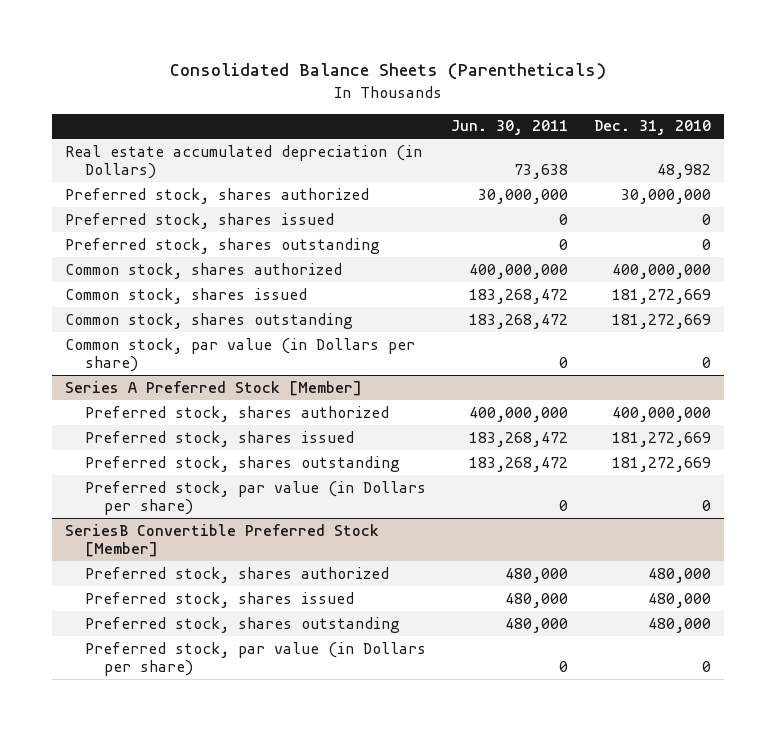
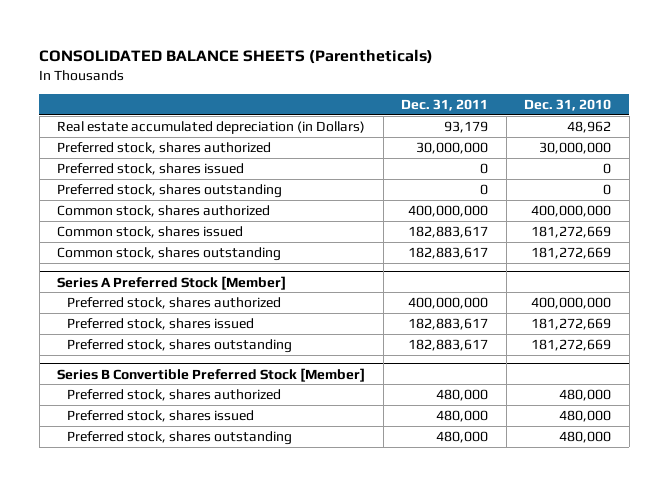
- Consolidated Balance Sheets (Parentheticals)
+ CONSOLIDATED BALANCE SHEETS (Parentheticals)
- | Jun. 30, 2011 | Dec. 31, 2010
+ | Dec. 31, 2011 | Dec. 31, 2010
- Real estate accumulated depreciation (in Dollars) | 73,638 | 48,982
+ Real estate accumulated depreciation (in Dollars) | 93,179 | 48,962
- Common stock, par value (in Dollars per share) | 0 | 0
@ Series A Preferred Stock [Member]
- Preferred stock, par value (in Dollars per share) | 0 | 0
- SeriesB Convertible Preferred Stock [Member]
+ Series B Convertible Preferred Stock [Member]
- Preferred stock, par value (in Dollars per share) | 0 | 0

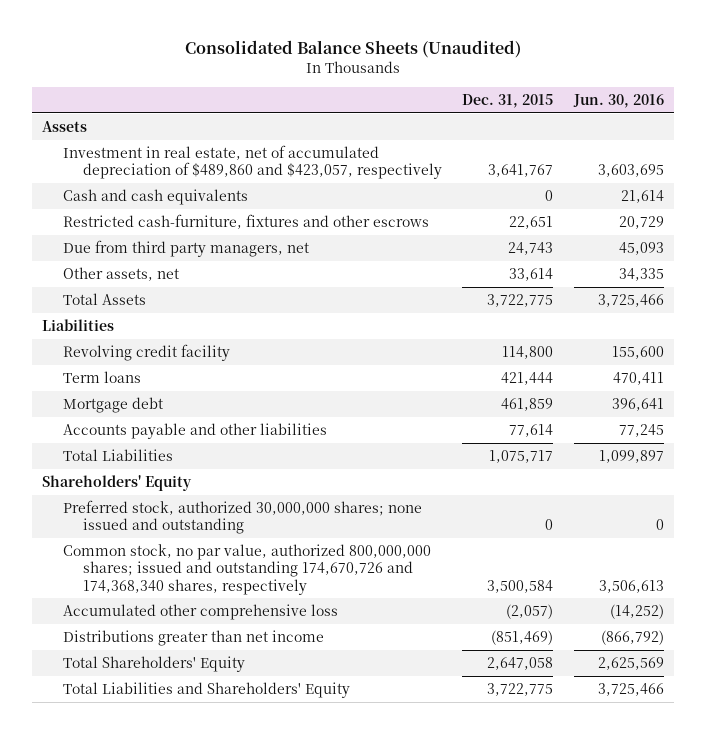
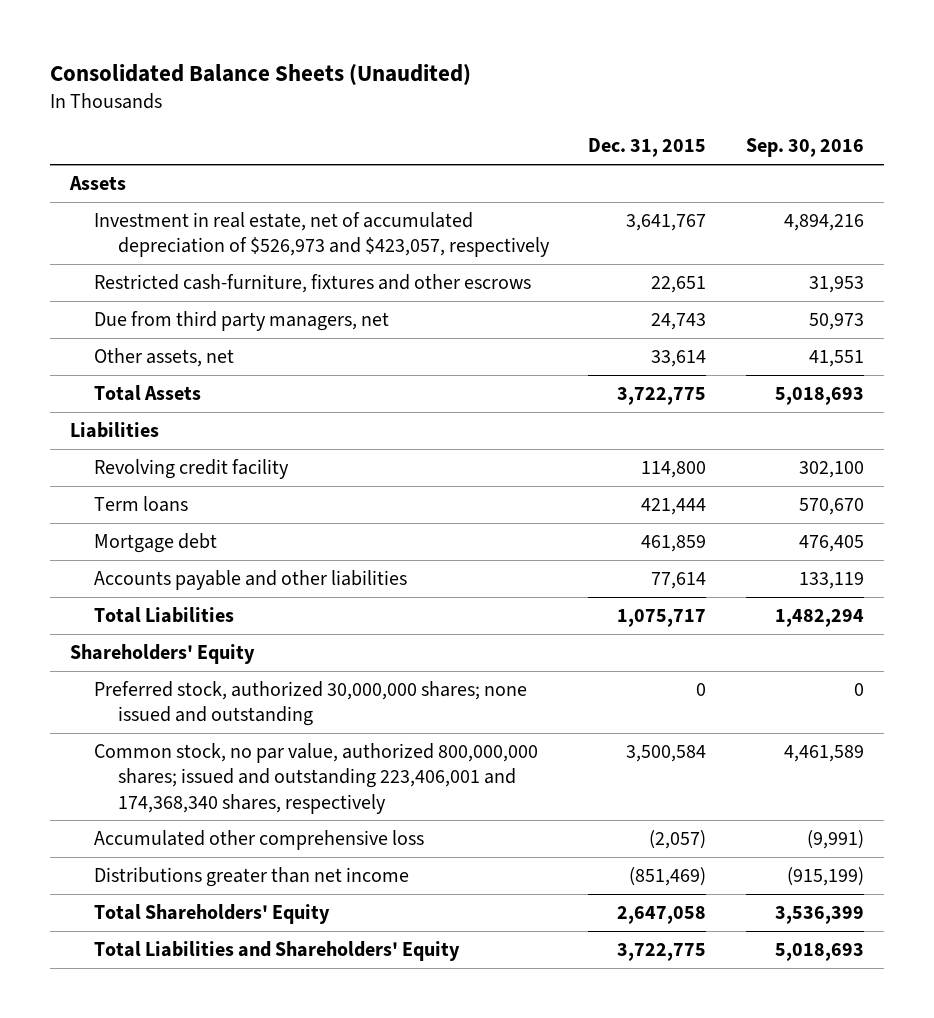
- | Dec. 31, 2015 | Jun. 30, 2016
+ | Dec. 31, 2015 | Sep. 30, 2016
- Investment in real estate, net of accumulated depreciation of $489,860 and $423,057, respectively | 3,641,767 | 3,603,695
- Cash and cash equivalents | 0 | 21,614
+ Investment in real estate, net of accumulated depreciation of $526,973 and $423,057, respectively | 3,641,767 | 4,894,216
- Common stock, no par value, authorized 800,000,000 shares; issued and outstanding 174,670,726 and 174,368,340 shares, respectively | 3,500,584 | 3,506,613
+ Common stock, no par value, authorized 800,000,000 shares; issued and outstanding 223,406,001 and 174,368,340 shares, respectively | 3,500,584 | 4,461,589

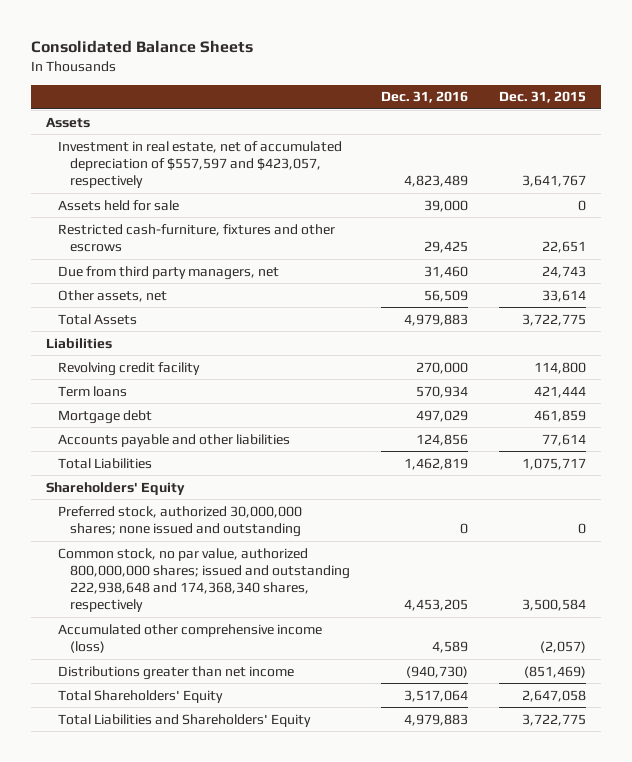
- Consolidated Balance Sheets (Unaudited)
+ Consolidated Balance Sheets
- | Dec. 31, 2015 | Sep. 30, 2016
+ | Dec. 31, 2016 | Dec. 31, 2015
- Investment in real estate, net of accumulated depreciation of $526,973 and $423,057, respectively | 3,641,767 | 4,894,216
+ Investment in real estate, net of accumulated depreciation of $557,597 and $423,057, respectively | 4,823,489 | 3,641,767
+ Assets held for sale | 39,000 | 0
- Common stock, no par value, authorized 800,000,000 shares; issued and outstanding 223,406,001 and 174,368,340 shares, respectively | 3,500,584 | 4,461,589
- Accumulated other comprehensive loss | (2,057) | (9,991)
+ Common stock, no par value, authorized 800,000,000 shares; issued and outstanding 222,938,648 and 174,368,340 shares, respectively | 4,453,205 | 3,500,584
+ Accumulated other comprehensive income (loss) | 4,589 | (2,057)

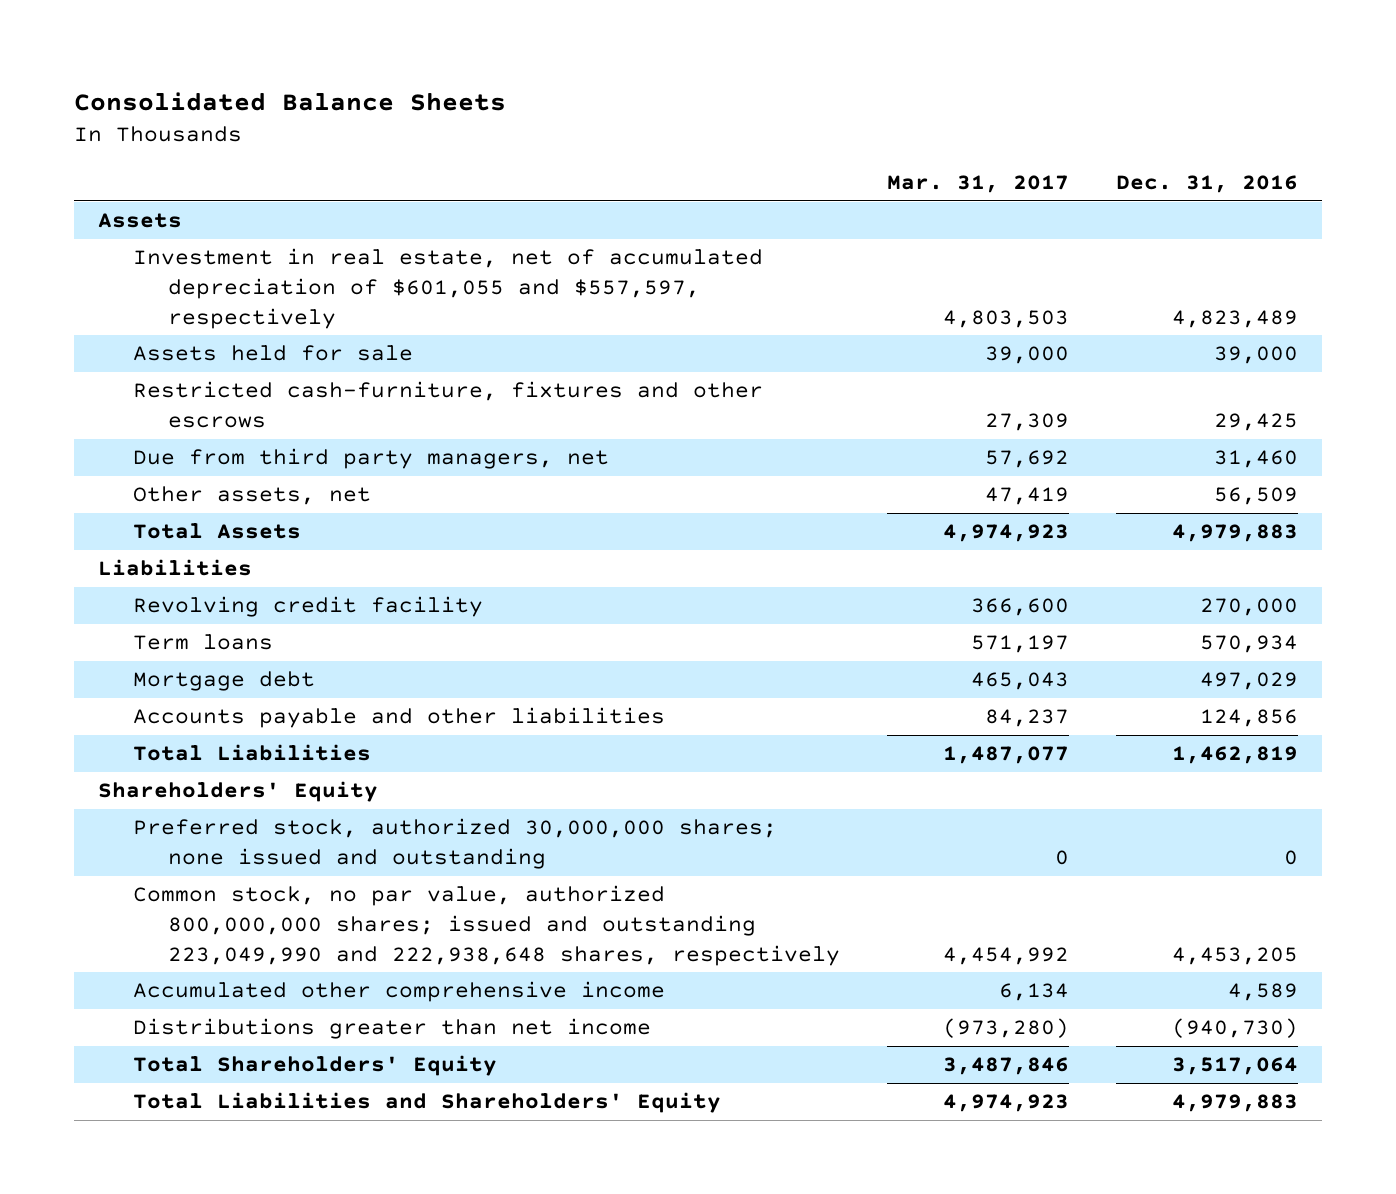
- | Dec. 31, 2016 | Dec. 31, 2015
+ | Mar. 31, 2017 | Dec. 31, 2016
- Investment in real estate, net of accumulated depreciation of $557,597 and $423,057, respectively | 4,823,489 | 3,641,767
+ Investment in real estate, net of accumulated depreciation of $601,055 and $557,597, respectively | 4,803,503 | 4,823,489
- Common stock, no par value, authorized 800,000,000 shares; issued and outstanding 222,938,648 and 174,368,340 shares, respectively | 4,453,205 | 3,500,584
- Accumulated other comprehensive income (loss) | 4,589 | (2,057)
+ Common stock, no par value, authorized 800,000,000 shares; issued and outstanding 223,049,990 and 222,938,648 shares, respectively | 4,454,992 | 4,453,205
+ Accumulated other comprehensive income | 6,134 | 4,589

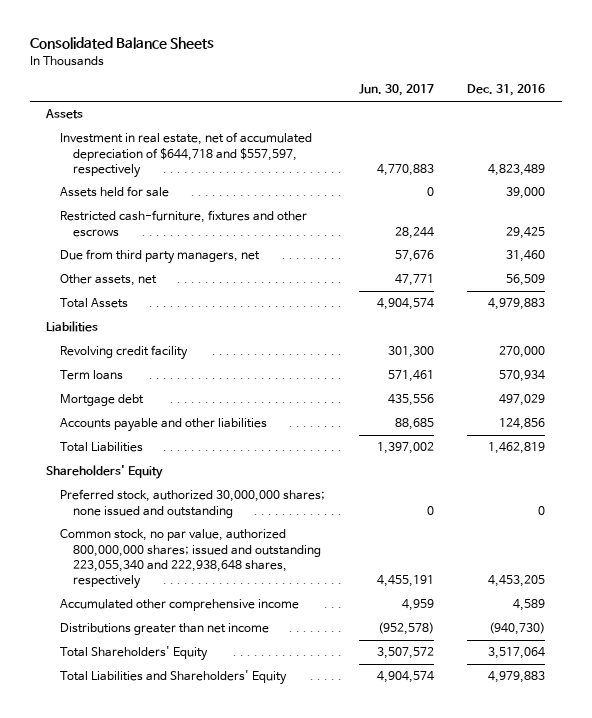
- | Mar. 31, 2017 | Dec. 31, 2016
+ | Jun. 30, 2017 | Dec. 31, 2016
- Investment in real estate, net of accumulated depreciation of $601,055 and $557,597, respectively | 4,803,503 | 4,823,489
+ Investment in real estate, net of accumulated depreciation of $644,718 and $557,597, respectively | 4,770,883 | 4,823,489
- Common stock, no par value, authorized 800,000,000 shares; issued and outstanding 223,049,990 and 222,938,648 shares, respectively | 4,454,992 | 4,453,205
+ Common stock, no par value, authorized 800,000,000 shares; issued and outstanding 223,055,340 and 222,938,648 shares, respectively | 4,455,191 | 4,453,205

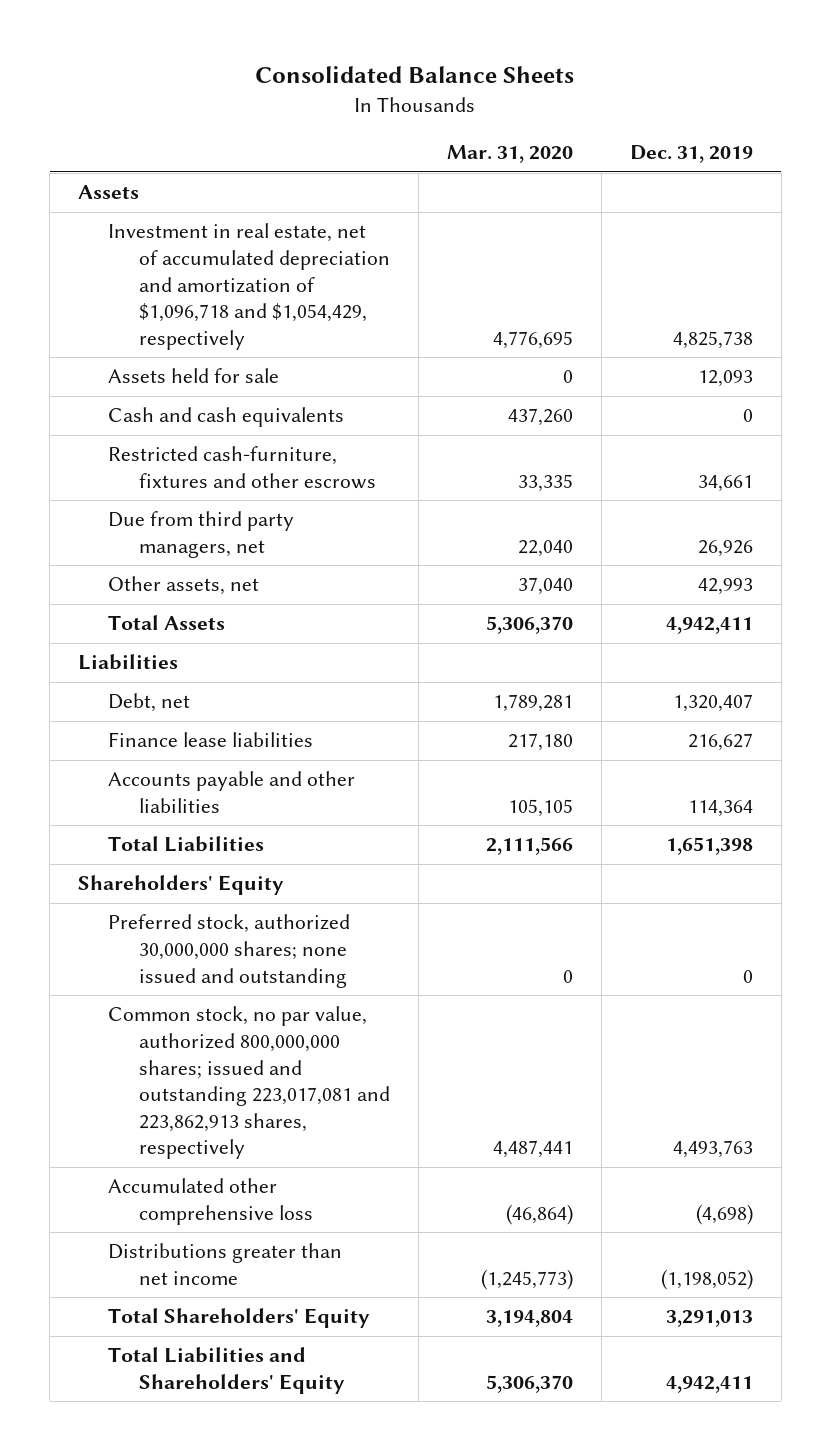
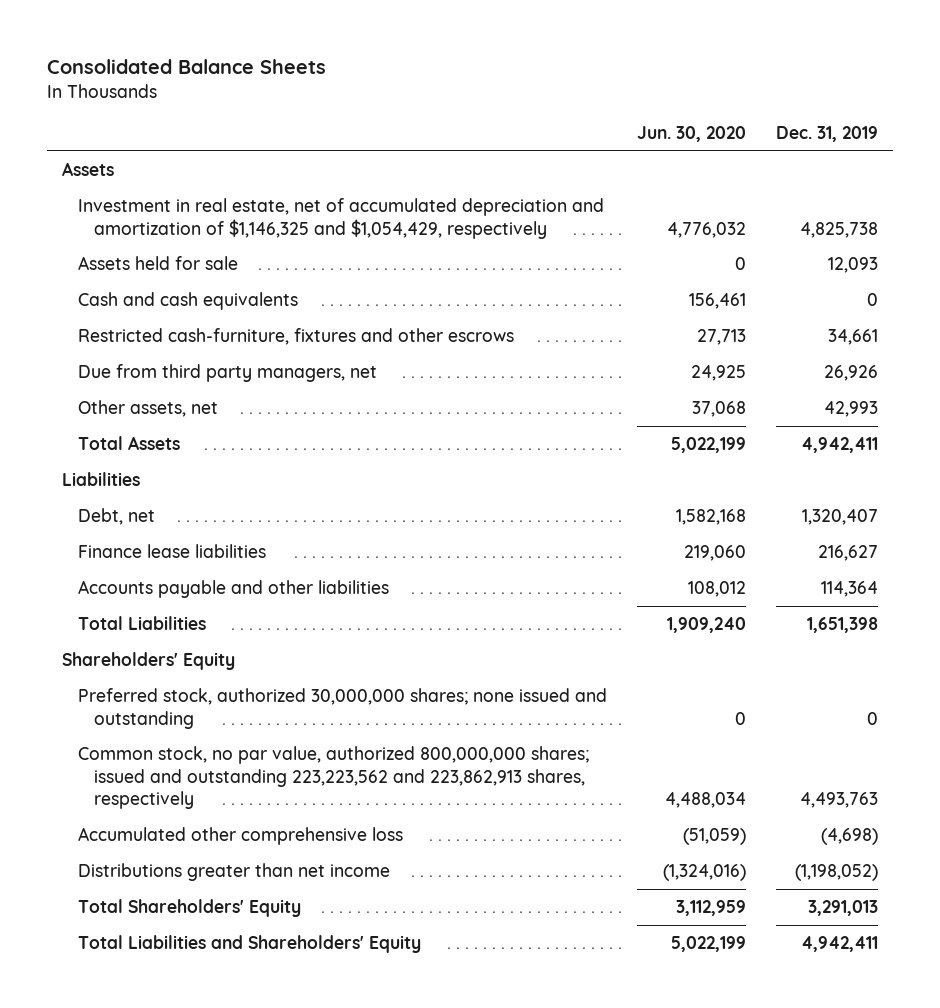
- | Mar. 31, 2020 | Dec. 31, 2019
+ | Jun. 30, 2020 | Dec. 31, 2019
- Investment in real estate, net of accumulated depreciation and amortization of $1,096,718 and $1,054,429, respectively | 4,776,695 | 4,825,738
+ Investment in real estate, net of accumulated depreciation and amortization of $1,146,325 and $1,054,429, respectively | 4,776,032 | 4,825,738
- Common stock, no par value, authorized 800,000,000 shares; issued and outstanding 223,017,081 and 223,862,913 shares, respectively | 4,487,441 | 4,493,763
+ Common stock, no par value, authorized 800,000,000 shares; issued and outstanding 223,223,562 and 223,862,913 shares, respectively | 4,488,034 | 4,493,763

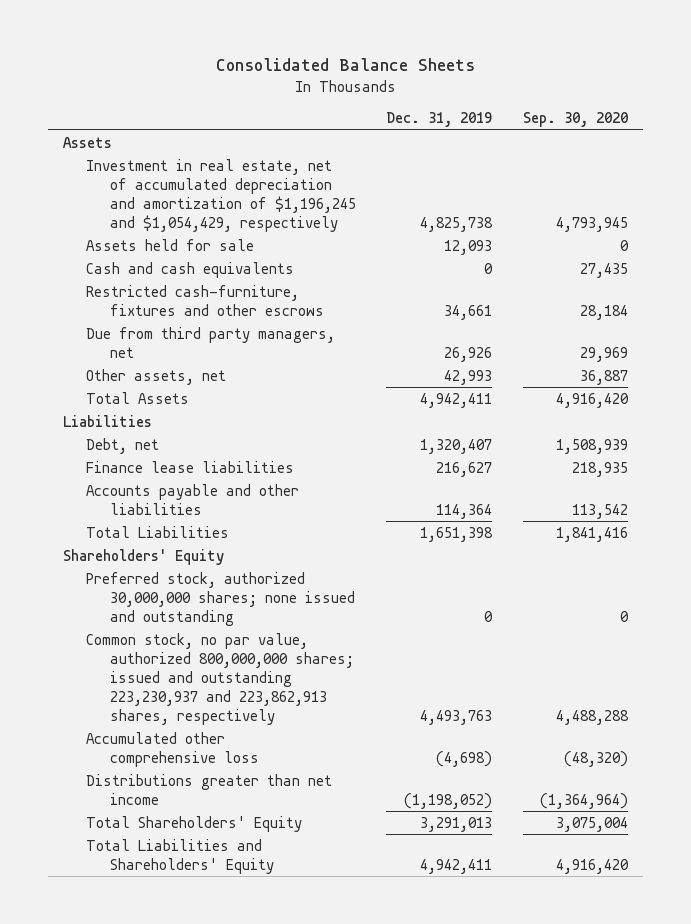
- | Jun. 30, 2020 | Dec. 31, 2019
+ | Dec. 31, 2019 | Sep. 30, 2020
- Investment in real estate, net of accumulated depreciation and amortization of $1,146,325 and $1,054,429, respectively | 4,776,032 | 4,825,738
+ Investment in real estate, net of accumulated depreciation and amortization of $1,196,245 and $1,054,429, respectively | 4,825,738 | 4,793,945
- Common stock, no par value, authorized 800,000,000 shares; issued and outstanding 223,223,562 and 223,862,913 shares, respectively | 4,488,034 | 4,493,763
+ Common stock, no par value, authorized 800,000,000 shares; issued and outstanding 223,230,937 and 223,862,913 shares, respectively | 4,493,763 | 4,488,288

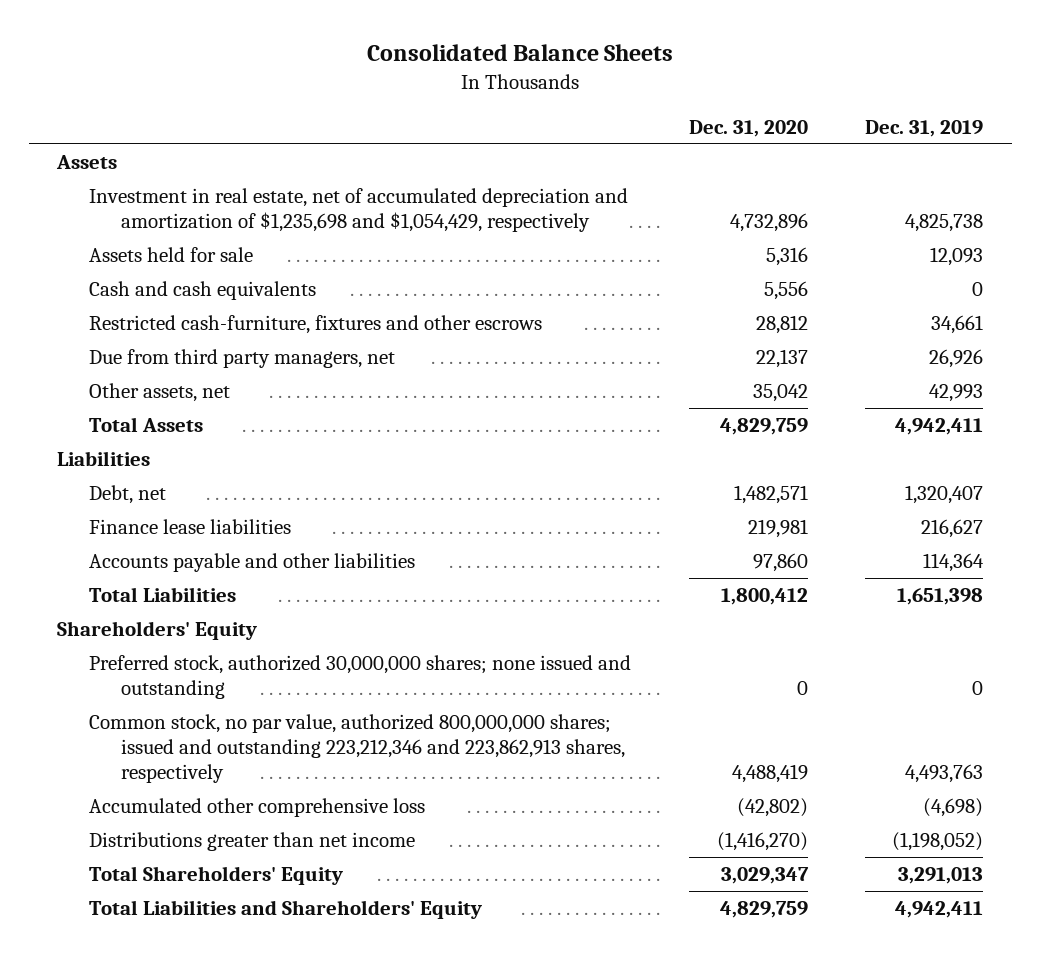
- | Dec. 31, 2019 | Sep. 30, 2020
+ | Dec. 31, 2020 | Dec. 31, 2019
- Investment in real estate, net of accumulated depreciation and amortization of $1,196,245 and $1,054,429, respectively | 4,825,738 | 4,793,945
+ Investment in real estate, net of accumulated depreciation and amortization of $1,235,698 and $1,054,429, respectively | 4,732,896 | 4,825,738
- Common stock, no par value, authorized 800,000,000 shares; issued and outstanding 223,230,937 and 223,862,913 shares, respectively | 4,493,763 | 4,488,288
+ Common stock, no par value, authorized 800,000,000 shares; issued and outstanding 223,212,346 and 223,862,913 shares, respectively | 4,488,419 | 4,493,763

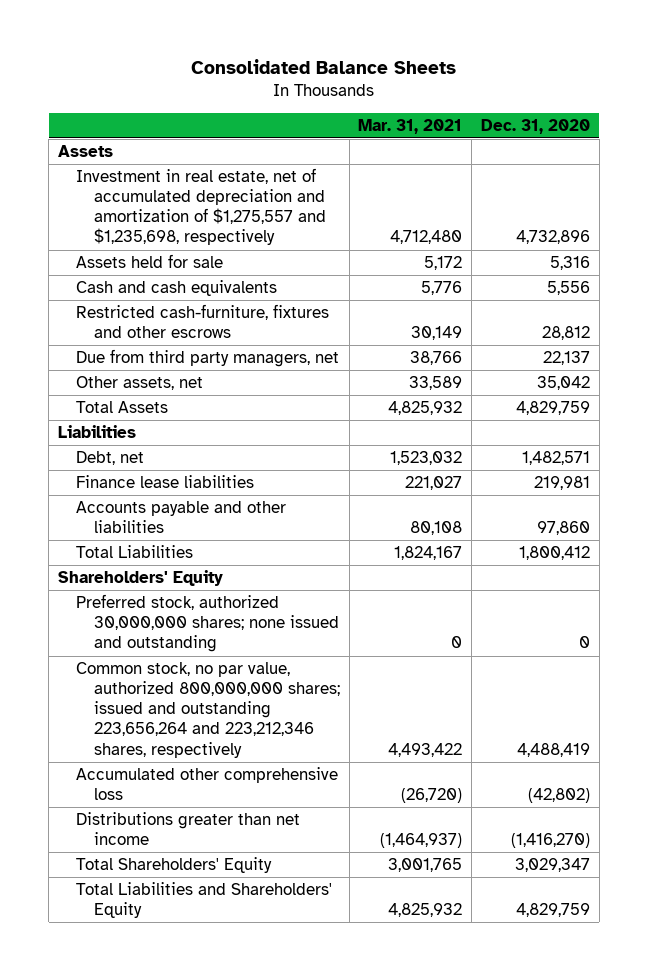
- | Dec. 31, 2020 | Dec. 31, 2019
+ | Mar. 31, 2021 | Dec. 31, 2020
- Investment in real estate, net of accumulated depreciation and amortization of $1,235,698 and $1,054,429, respectively | 4,732,896 | 4,825,738
+ Investment in real estate, net of accumulated depreciation and amortization of $1,275,557 and $1,235,698, respectively | 4,712,480 | 4,732,896
- Common stock, no par value, authorized 800,000,000 shares; issued and outstanding 223,212,346 and 223,862,913 shares, respectively | 4,488,419 | 4,493,763
+ Common stock, no par value, authorized 800,000,000 shares; issued and outstanding 223,656,264 and 223,212,346 shares, respectively | 4,493,422 | 4,488,419

